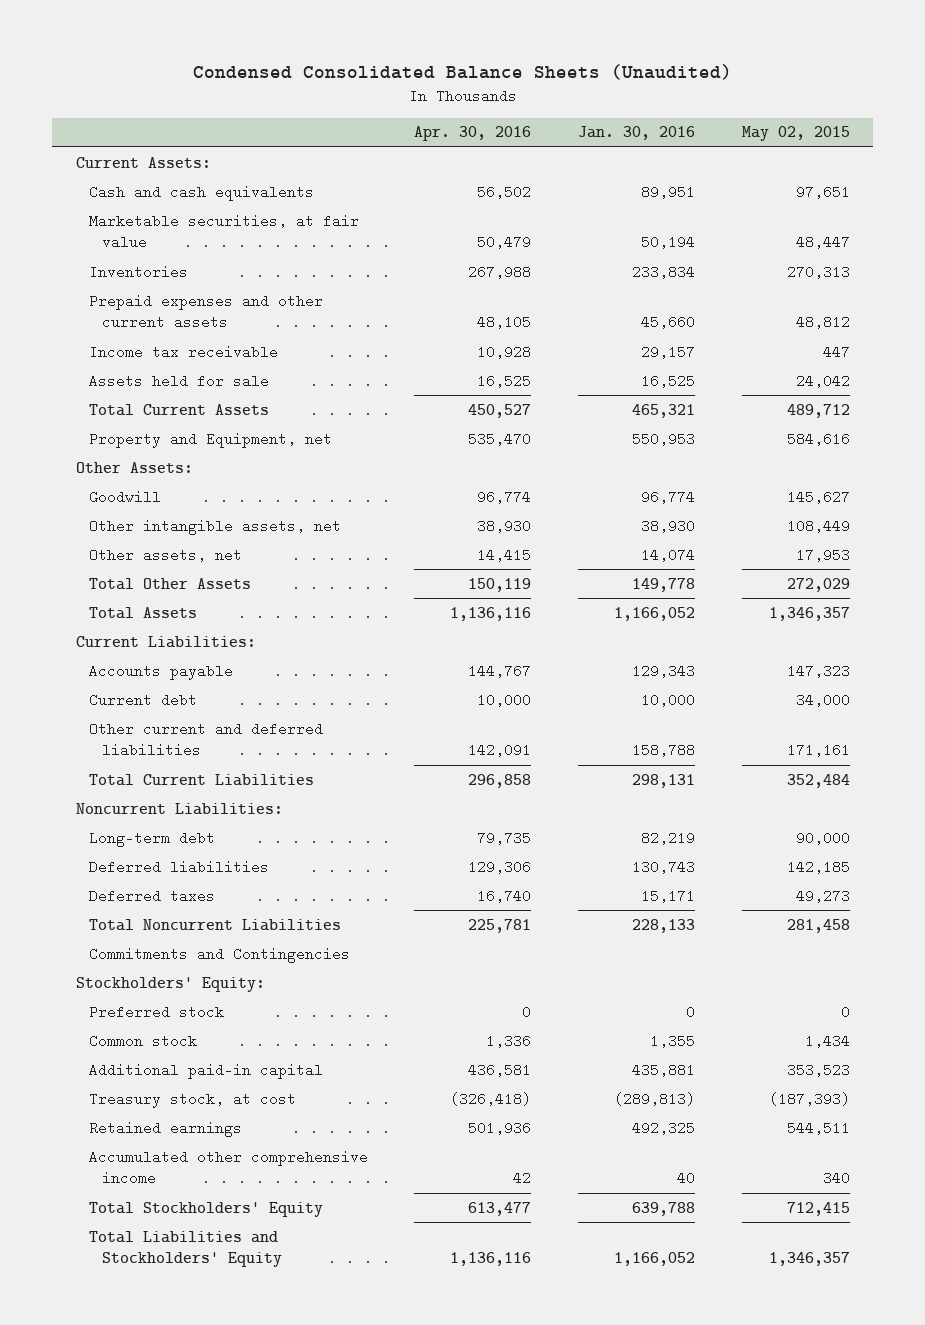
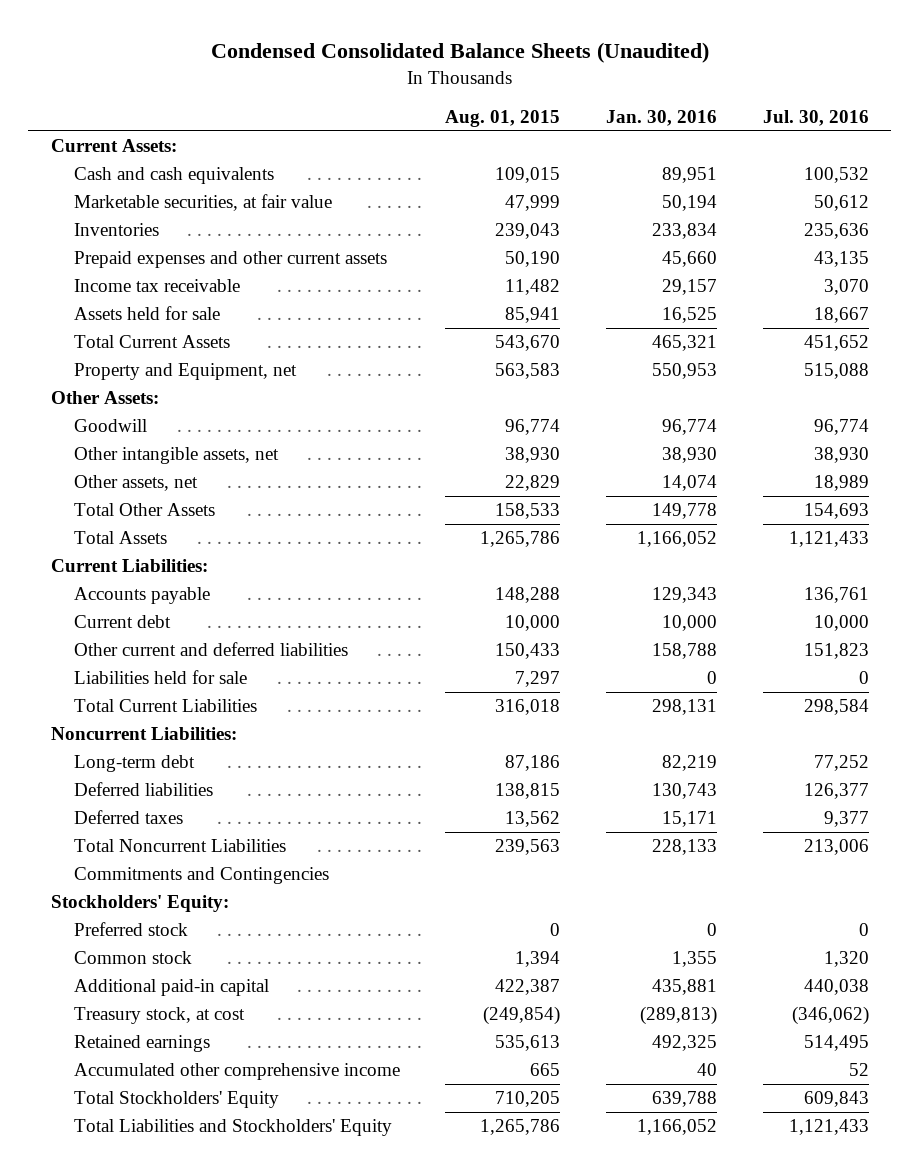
- | Apr. 30, 2016 | Jan. 30, 2016 | May 02, 2015
+ | Aug. 01, 2015 | Jan. 30, 2016 | Jul. 30, 2016
+ Liabilities held for sale | 7,297 | 0 | 0

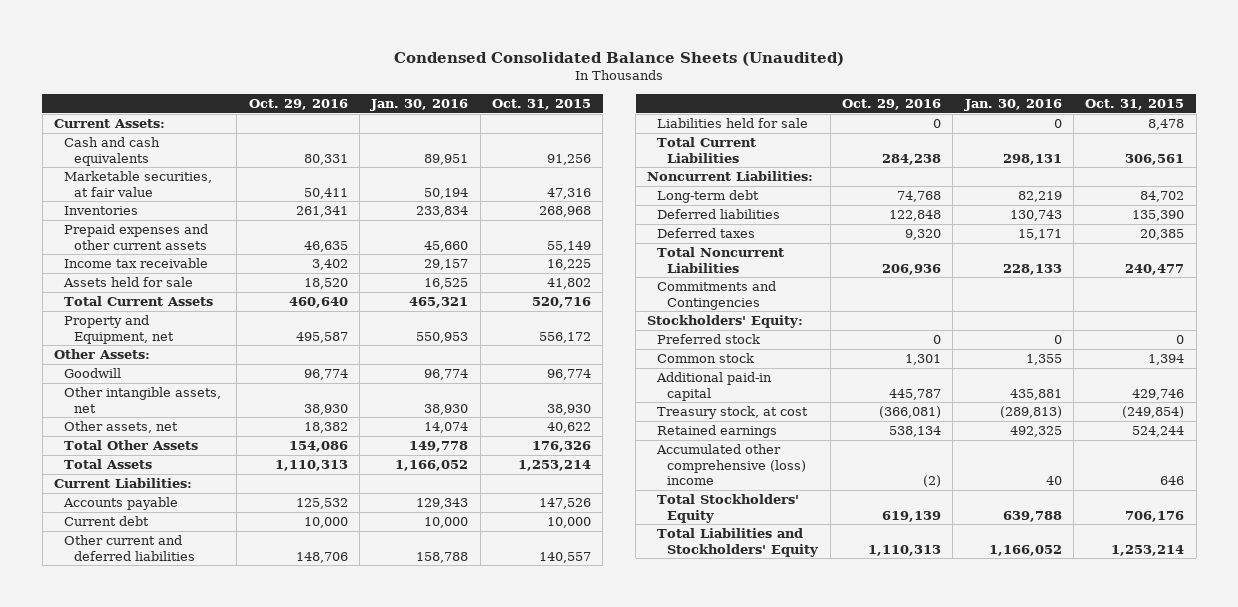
- | Aug. 01, 2015 | Jan. 30, 2016 | Jul. 30, 2016
+ | Oct. 29, 2016 | Jan. 30, 2016 | Oct. 31, 2015
- Accumulated other comprehensive income | 665 | 40 | 52
+ Accumulated other comprehensive (loss) income | (2) | 40 | 646

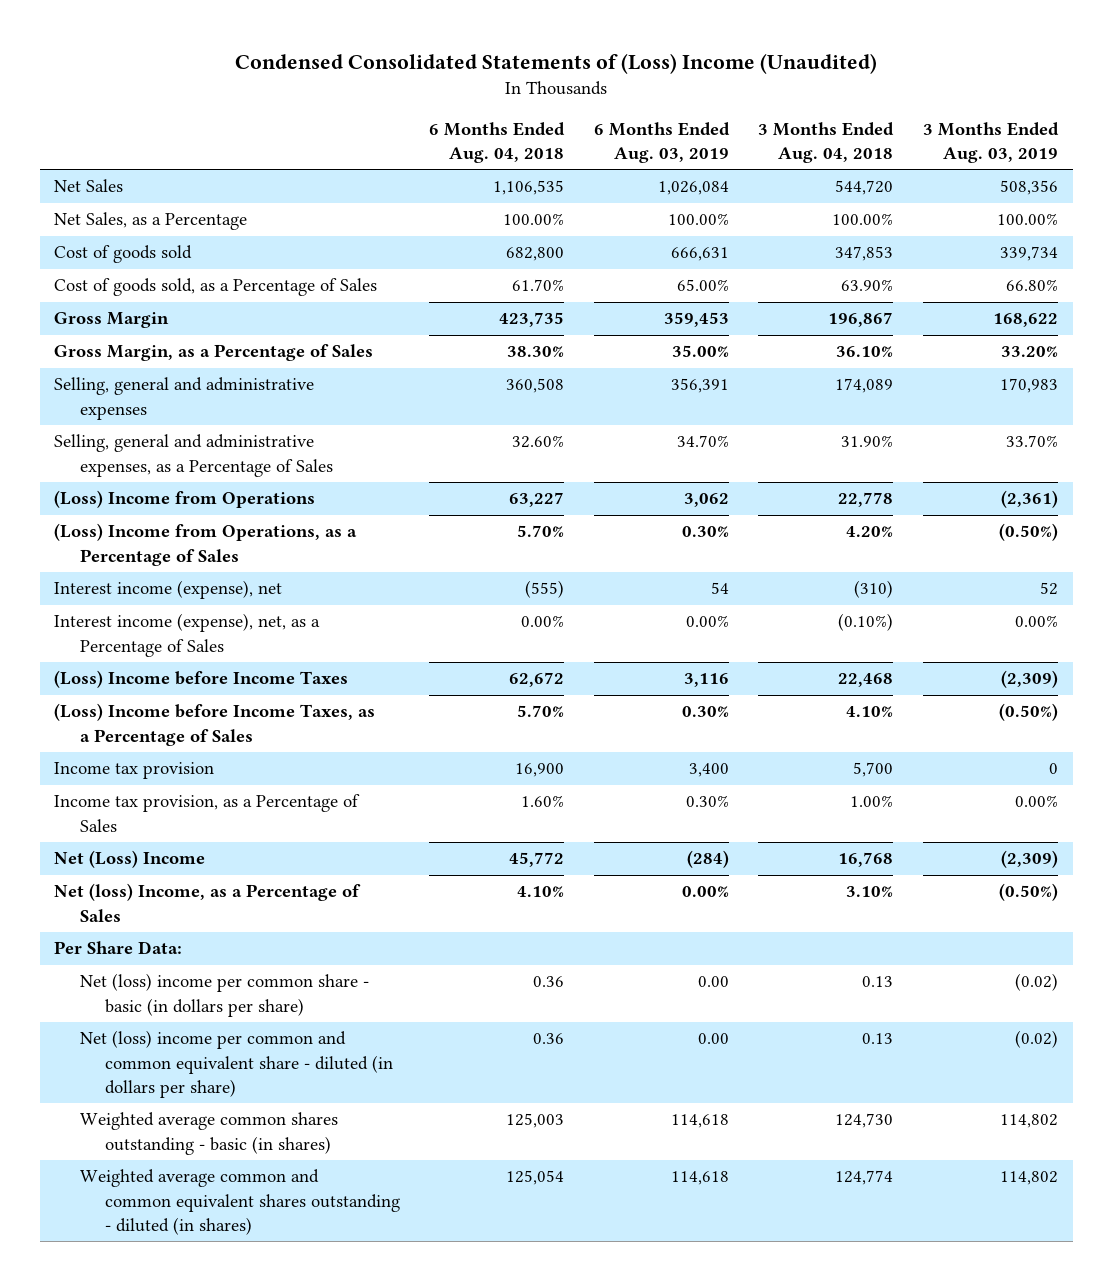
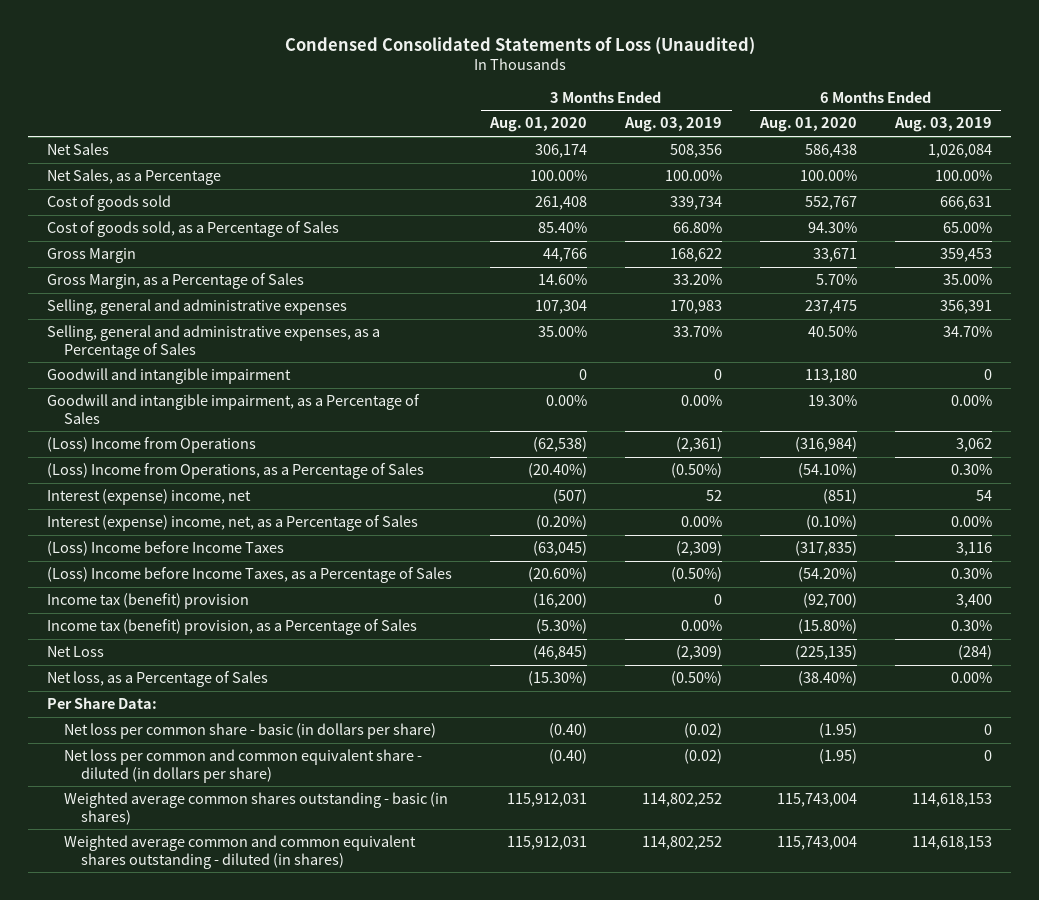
- Condensed Consolidated Statements of (Loss) Income (Unaudited)
+ Condensed Consolidated Statements of Loss (Unaudited)
- | 6 Months Ended Aug. 04, 2018 | 6 Months Ended Aug. 03, 2019 | 3 Months Ended Aug. 04, 2018 | 3 Months Ended Aug. 03, 2019
+ | 3 Months Ended Aug. 01, 2020 | 3 Months Ended Aug. 03, 2019 | 6 Months Ended Aug. 01, 2020 | 6 Months Ended Aug. 03, 2019
+ Goodwill and intangible impairment | 0 | 0 | 113,180 | 0
+ Goodwill and intangible impairment, as a Percentage of Sales | 0.00% | 0.00% | 19.30% | 0.00%
- Interest income (expense), net | (555) | 54 | (310) | 52
- Interest income (expense), net, as a Percentage of Sales | 0.00% | 0.00% | (0.10%) | 0.00%
+ Interest (expense) income, net | (507) | 52 | (851) | 54
+ Interest (expense) income, net, as a Percentage of Sales | (0.20%) | 0.00% | (0.10%) | 0.00%
- Income tax provision | 16,900 | 3,400 | 5,700 | 0
- Income tax provision, as a Percentage of Sales | 1.60% | 0.30% | 1.00% | 0.00%
- Net (Loss) Income | 45,772 | (284) | 16,768 | (2,309)
- Net (loss) Income, as a Percentage of Sales | 4.10% | 0.00% | 3.10% | (0.50%)
+ Income tax (benefit) provision | (16,200) | 0 | (92,700) | 3,400
+ Income tax (benefit) provision, as a Percentage of Sales | (5.30%) | 0.00% | (15.80%) | 0.30%
+ Net Loss | (46,845) | (2,309) | (225,135) | (284)
+ Net loss, as a Percentage of Sales | (15.30%) | (0.50%) | (38.40%) | 0.00%
- Net (loss) income per common share - basic (in dollars per share) | 0.36 | 0.00 | 0.13 | (0.02)
- Net (loss) income per common and common equivalent share - diluted (in dollars per share) | 0.36 | 0.00 | 0.13 | (0.02)
- Weighted average common shares outstanding - basic (in shares) | 125,003 | 114,618 | 124,730 | 114,802
- Weighted average common and common equivalent shares outstanding - diluted (in shares) | 125,054 | 114,618 | 124,774 | 114,802
+ Net loss per common share - basic (in dollars per share) | (0.40) | (0.02) | (1.95) | 0
+ Net loss per common and common equivalent share - diluted (in dollars per share) | (0.40) | (0.02) | (1.95) | 0
+ Weighted average common shares outstanding - basic (in shares) | 115,912,031 | 114,802,252 | 115,743,004 | 114,618,153
+ Weighted average common and common equivalent shares outstanding - diluted (in shares) | 115,912,031 | 114,802,252 | 115,743,004 | 114,618,153

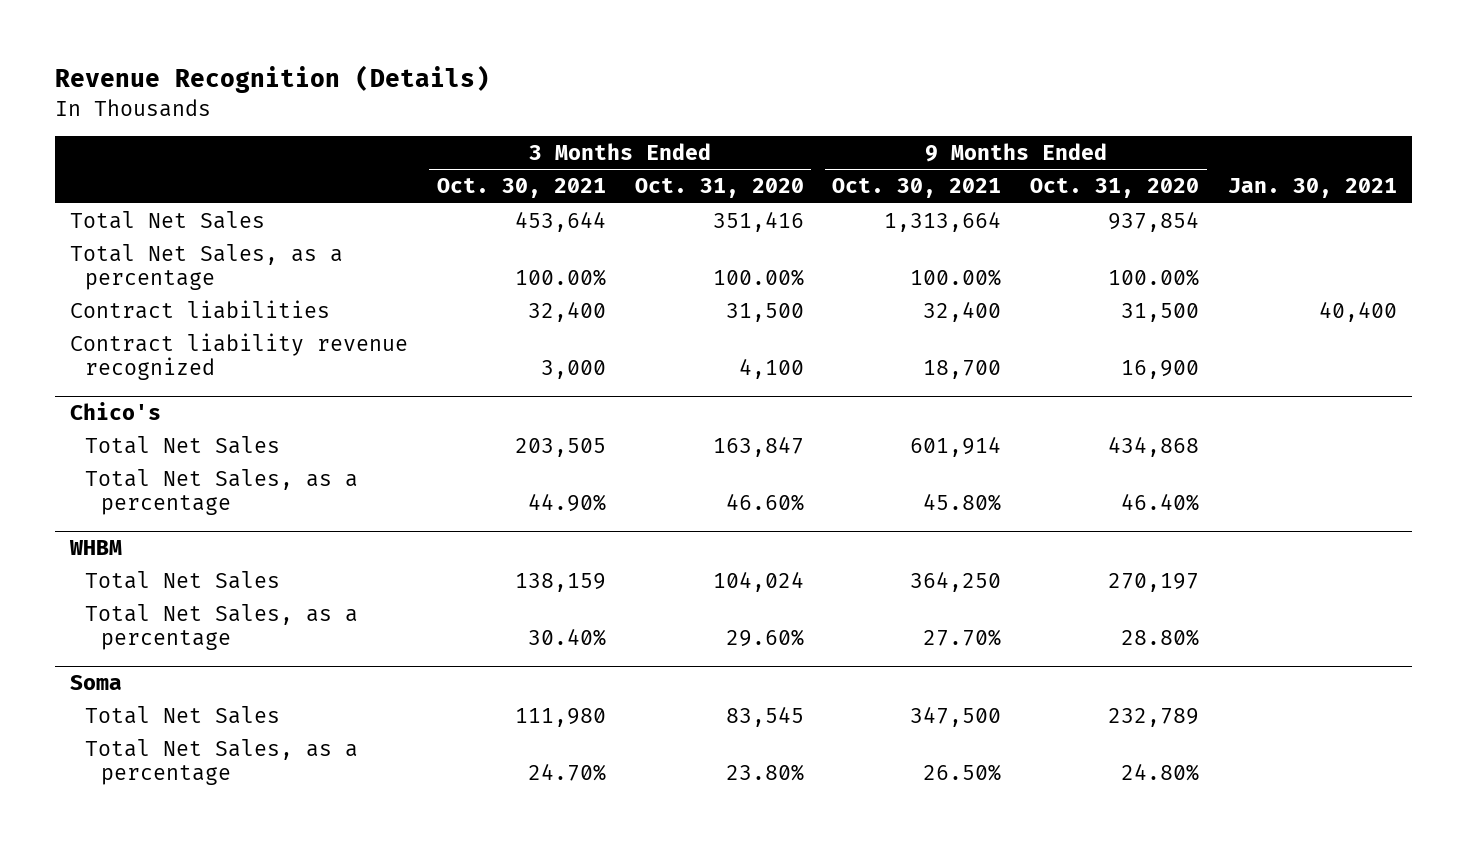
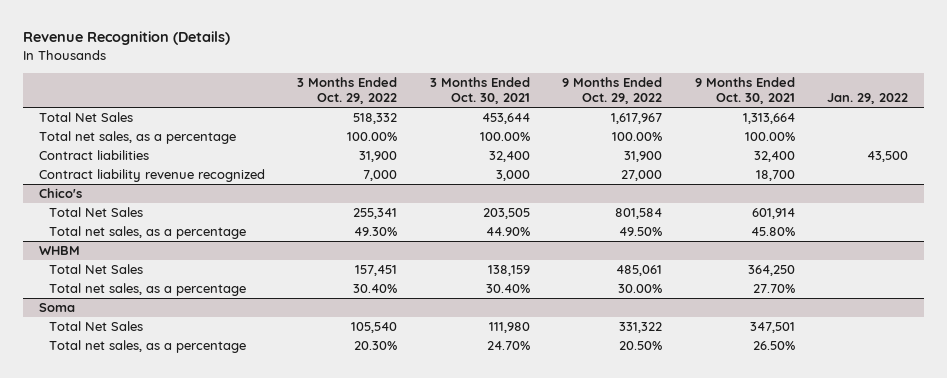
- | 3 Months Ended Oct. 30, 2021 | 3 Months Ended Oct. 31, 2020 | 9 Months Ended Oct. 30, 2021 | 9 Months Ended Oct. 31, 2020 | Jan. 30, 2021
+ | 3 Months Ended Oct. 29, 2022 | 3 Months Ended Oct. 30, 2021 | 9 Months Ended Oct. 29, 2022 | 9 Months Ended Oct. 30, 2021 | Jan. 29, 2022
- Total Net Sales, as a percentage | 100.00% | 100.00% | 100.00% | 100.00% |
+ Total net sales, as a percentage | 100.00% | 100.00% | 100.00% | 100.00% |
@ Chico's
- Total Net Sales, as a percentage | 44.90% | 46.60% | 45.80% | 46.40% |
+ Total net sales, as a percentage | 49.30% | 44.90% | 49.50% | 45.80% |
@ WHBM
- Total Net Sales, as a percentage | 30.40% | 29.60% | 27.70% | 28.80% |
+ Total net sales, as a percentage | 30.40% | 30.40% | 30.00% | 27.70% |
@ Soma
- Total Net Sales | 111,980 | 83,545 | 347,500 | 232,789 |
- Total Net Sales, as a percentage | 24.70% | 23.80% | 26.50% | 24.80% |
+ Total Net Sales | 105,540 | 111,980 | 331,322 | 347,501 |
+ Total net sales, as a percentage | 20.30% | 24.70% | 20.50% | 26.50% |

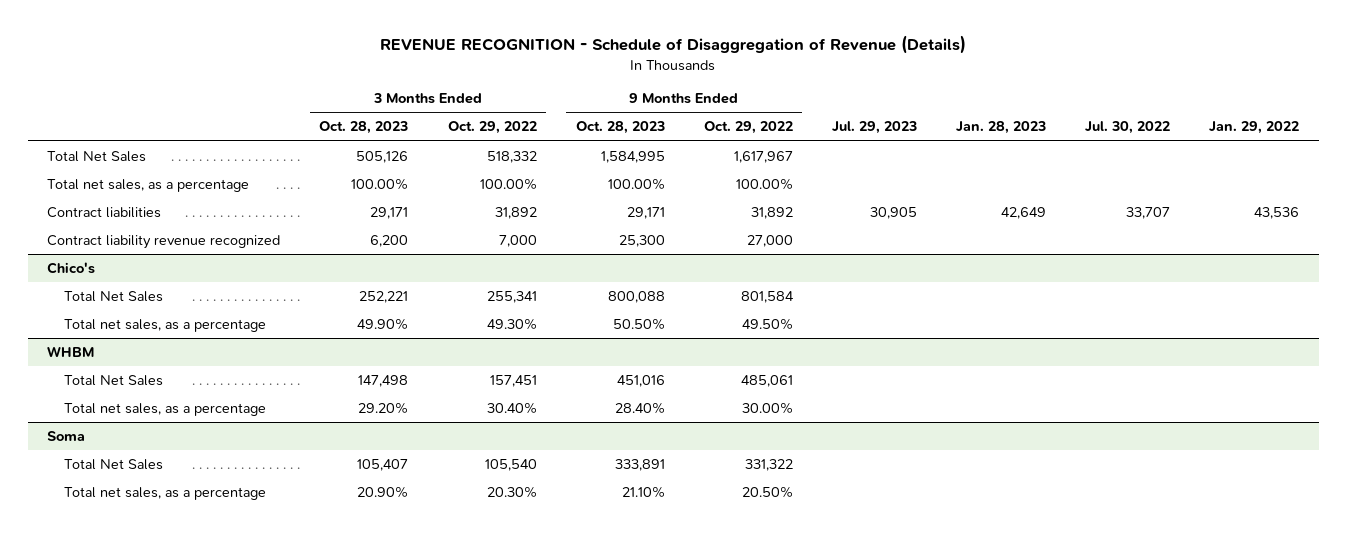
- Revenue Recognition (Details)
+ REVENUE RECOGNITION - Schedule of Disaggregation of Revenue (Details)
- | 3 Months Ended Oct. 29, 2022 | 3 Months Ended Oct. 30, 2021 | 9 Months Ended Oct. 29, 2022 | 9 Months Ended Oct. 30, 2021 | Jan. 29, 2022
+ | 3 Months Ended Oct. 28, 2023 | 3 Months Ended Oct. 29, 2022 | 9 Months Ended Oct. 28, 2023 | 9 Months Ended Oct. 29, 2022 | Jul. 29, 2023 | Jan. 28, 2023 | Jul. 30, 2022 | Jan. 29, 2022
- Contract liabilities | 31,900 | 32,400 | 31,900 | 32,400 | 43,500
+ Contract liabilities | 29,171 | 31,892 | 29,171 | 31,892 | 30,905 | 42,649 | 33,707 | 43,536

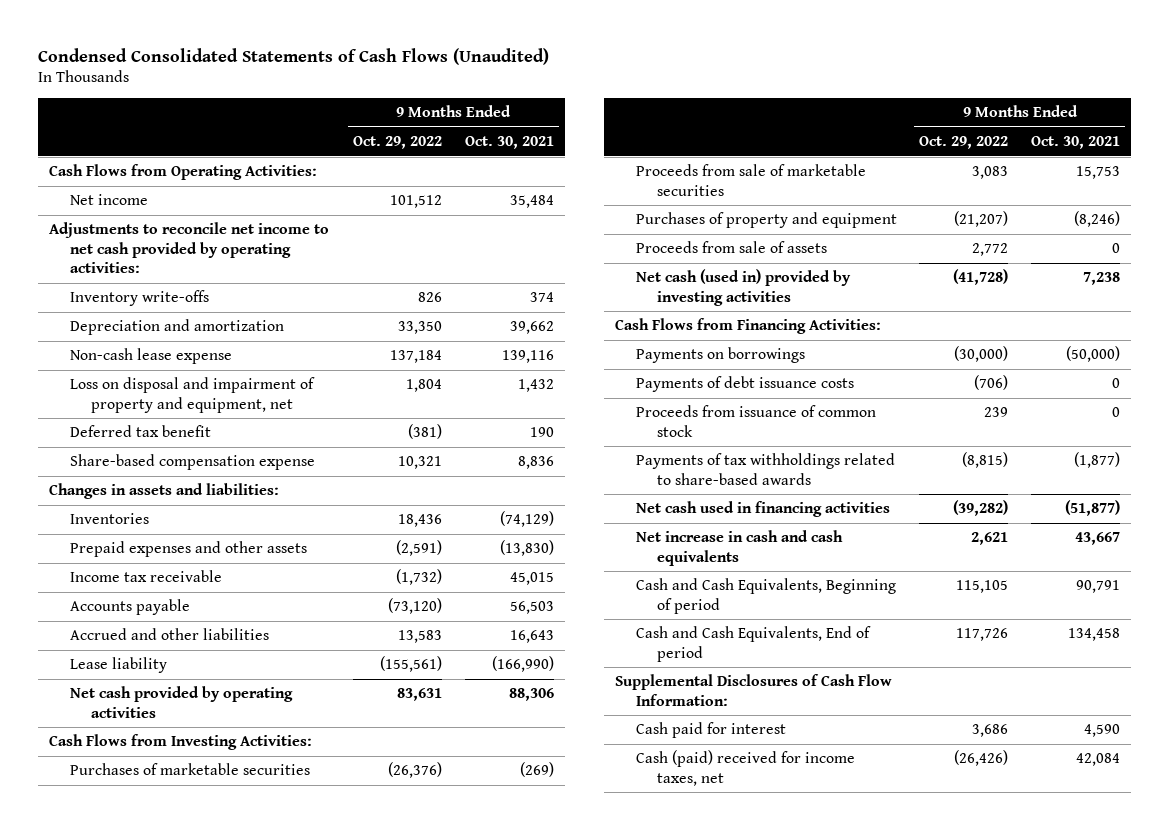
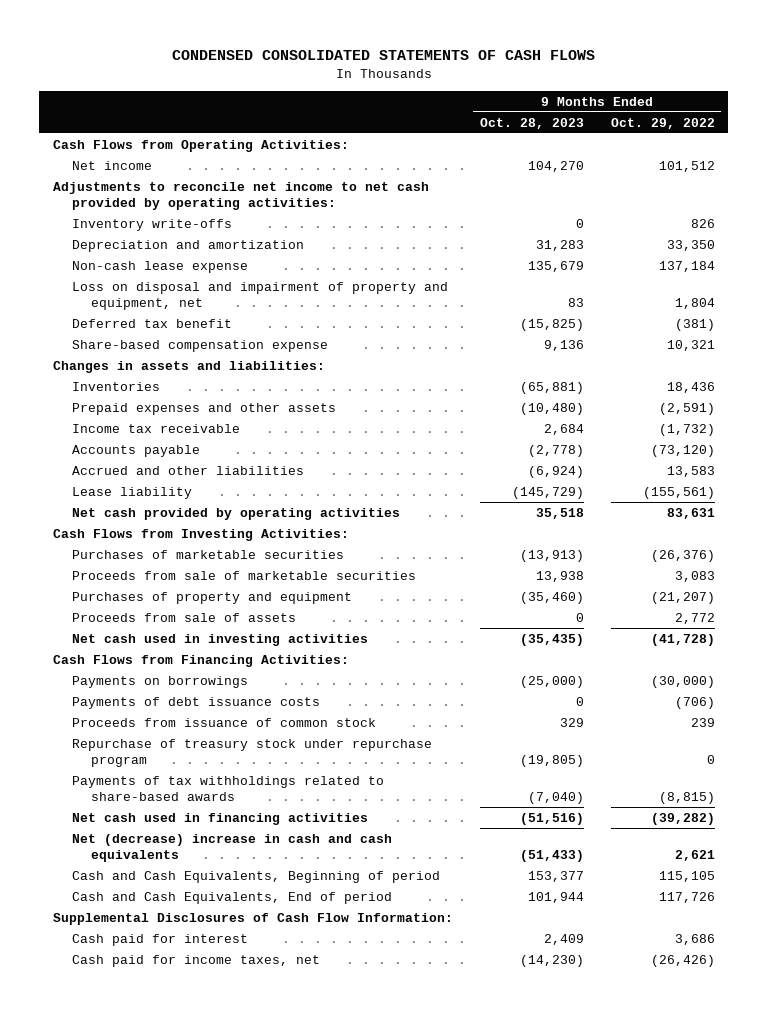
- Condensed Consolidated Statements of Cash Flows (Unaudited)
+ CONDENSED CONSOLIDATED STATEMENTS OF CASH FLOWS
- | 9 Months Ended Oct. 29, 2022 | 9 Months Ended Oct. 30, 2021
+ | 9 Months Ended Oct. 28, 2023 | 9 Months Ended Oct. 29, 2022
- Net cash (used in) provided by investing activities | (41,728) | 7,238
+ Net cash used in investing activities | (35,435) | (41,728)
+ Repurchase of treasury stock under repurchase program | (19,805) | 0
- Net increase in cash and cash equivalents | 2,621 | 43,667
+ Net (decrease) increase in cash and cash equivalents | (51,433) | 2,621
- Cash (paid) received for income taxes, net | (26,426) | 42,084
+ Cash paid for income taxes, net | (14,230) | (26,426)

